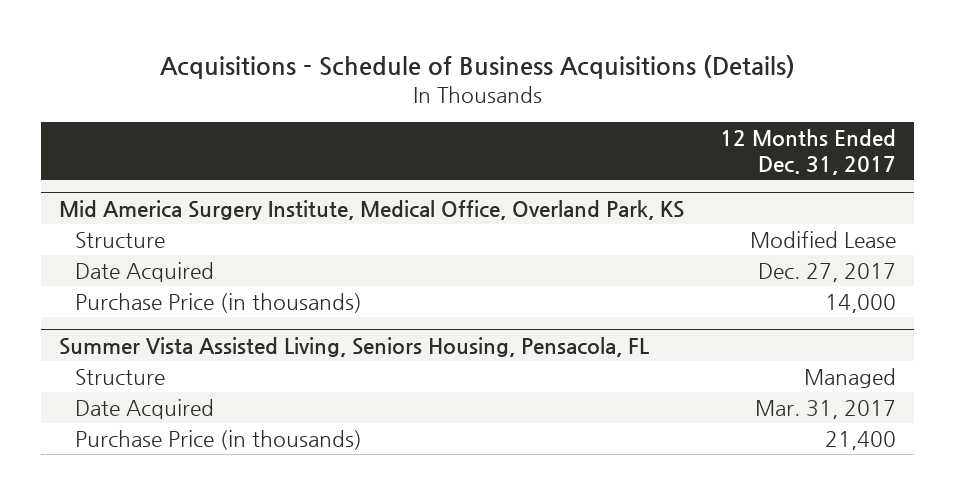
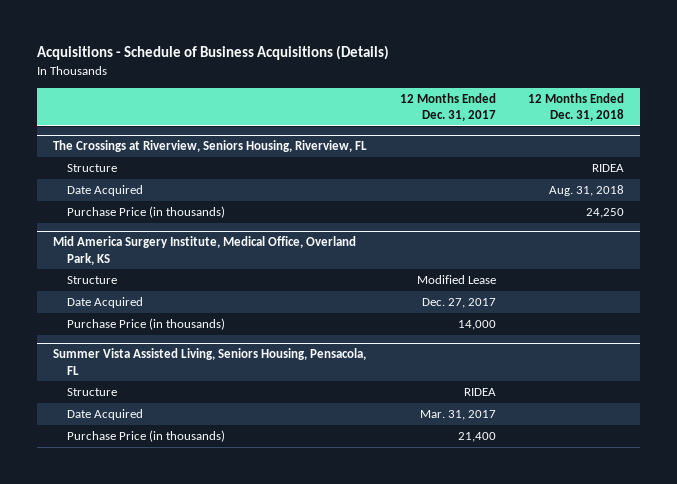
- | 12 Months Ended Dec. 31, 2017
+ | 12 Months Ended Dec. 31, 2017 | 12 Months Ended Dec. 31, 2018
+ The Crossings at Riverview, Seniors Housing, Riverview, FL
+ Structure | | RIDEA
+ Date Acquired | | Aug. 31, 2018
+ Purchase Price (in thousands) | | 24,250
@ Summer Vista Assisted Living, Seniors Housing, Pensacola, FL
- Structure | Managed
+ Structure | RIDEA |

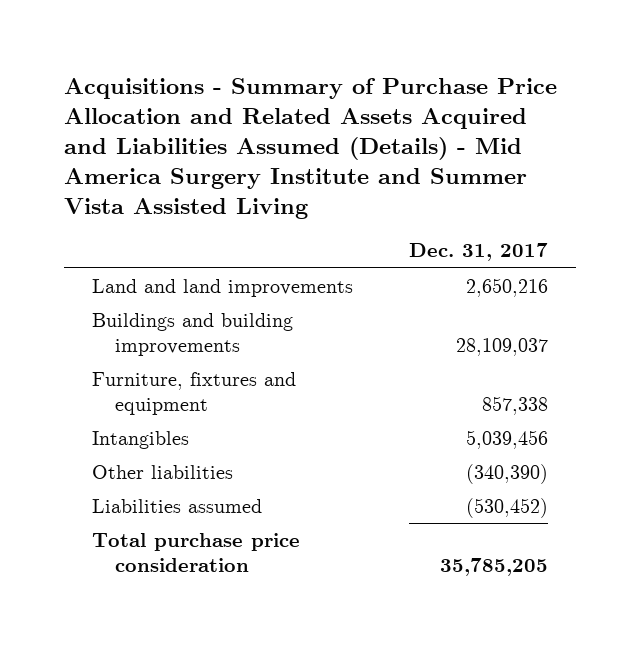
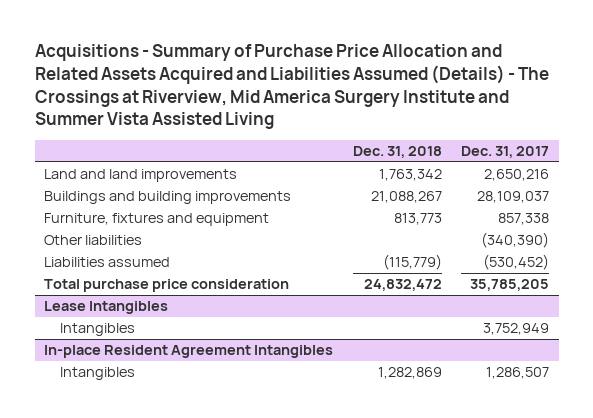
- Acquisitions - Summary of Purchase Price Allocation and Related Assets Acquired and Liabilities Assumed (Details) - Mid America Surgery Institute and Summer Vista Assisted Living
+ Acquisitions - Summary of Purchase Price Allocation and Related Assets Acquired and Liabilities Assumed (Details) - The Crossings at Riverview, Mid America Surgery Institute and Summer Vista Assisted Living
- | Dec. 31, 2017
+ | Dec. 31, 2018 | Dec. 31, 2017
- Intangibles | 5,039,456
+ Lease Intangibles
+ Intangibles | | 3,752,949
+ In-place Resident Agreement Intangibles
+ Intangibles | 1,282,869 | 1,286,507

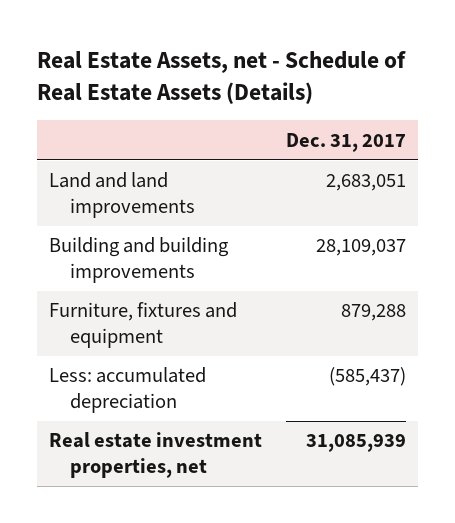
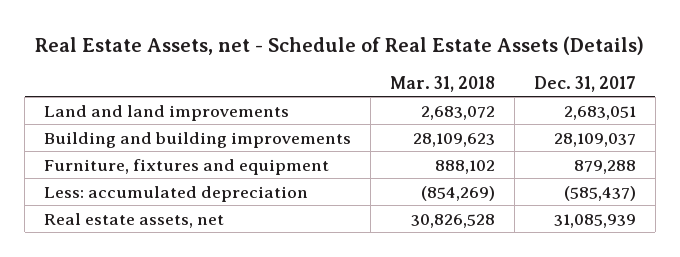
- | Dec. 31, 2017
+ | Mar. 31, 2018 | Dec. 31, 2017
- Real estate investment properties, net | 31,085,939
+ Real estate assets, net | 30,826,528 | 31,085,939

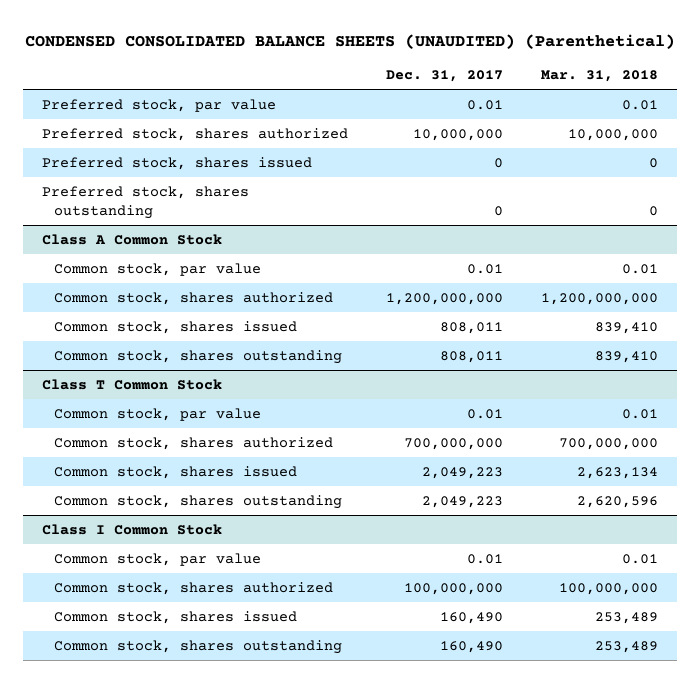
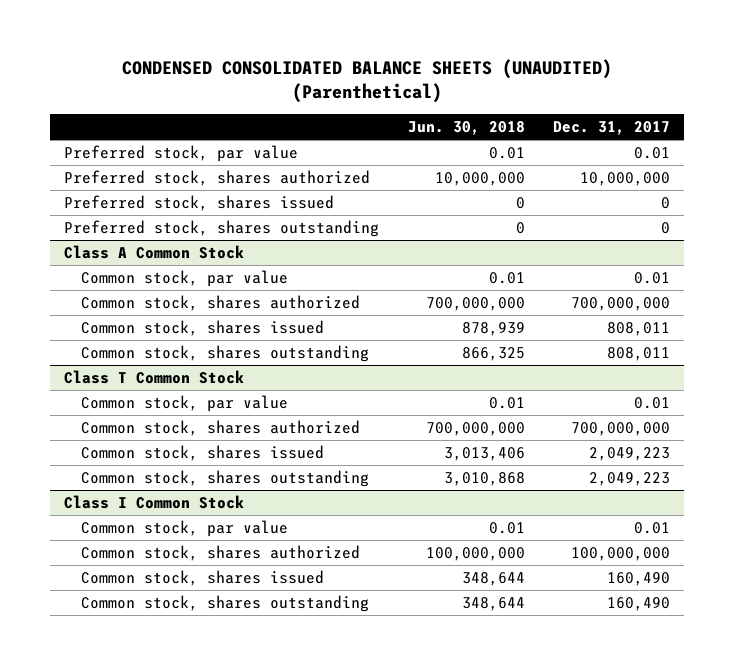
- | Dec. 31, 2017 | Mar. 31, 2018
+ | Jun. 30, 2018 | Dec. 31, 2017
@ Class A Common Stock
- Common stock, shares authorized | 1,200,000,000 | 1,200,000,000
+ Common stock, shares authorized | 700,000,000 | 700,000,000

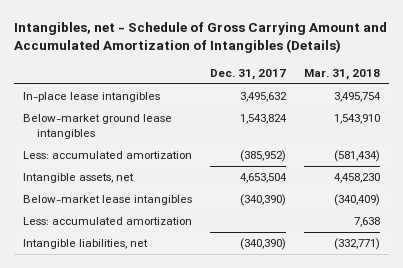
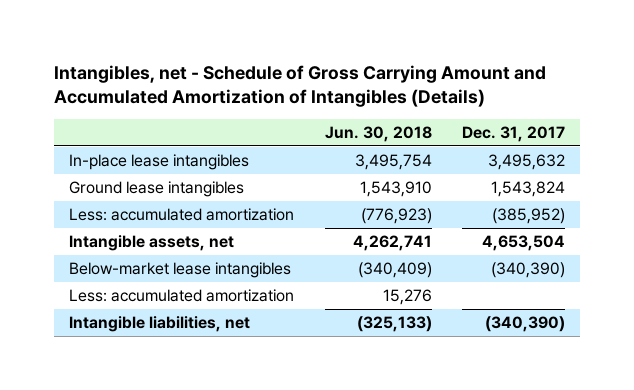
- | Dec. 31, 2017 | Mar. 31, 2018
+ | Jun. 30, 2018 | Dec. 31, 2017
- Below-market ground lease intangibles | 1,543,824 | 1,543,910
+ Ground lease intangibles | 1,543,910 | 1,543,824

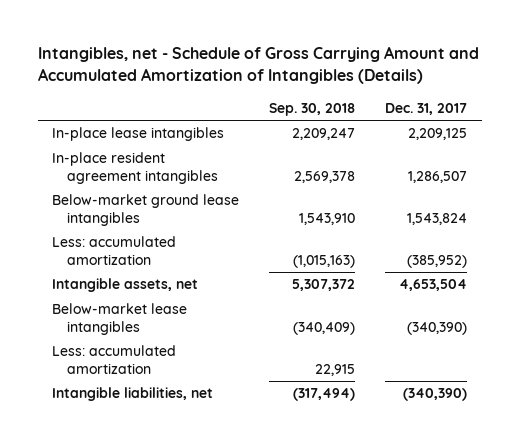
- | Jun. 30, 2018 | Dec. 31, 2017
+ | Sep. 30, 2018 | Dec. 31, 2017
- In-place lease intangibles | 3,495,754 | 3,495,632
- Ground lease intangibles | 1,543,910 | 1,543,824
+ In-place lease intangibles | 2,209,247 | 2,209,125
+ In-place resident agreement intangibles | 2,569,378 | 1,286,507
+ Below-market ground lease intangibles | 1,543,910 | 1,543,824

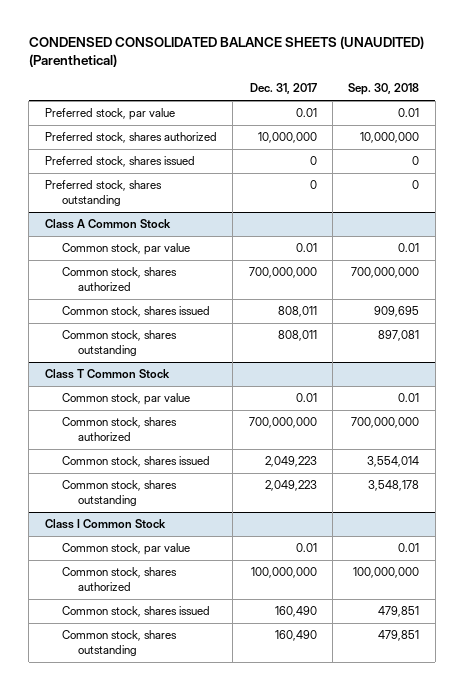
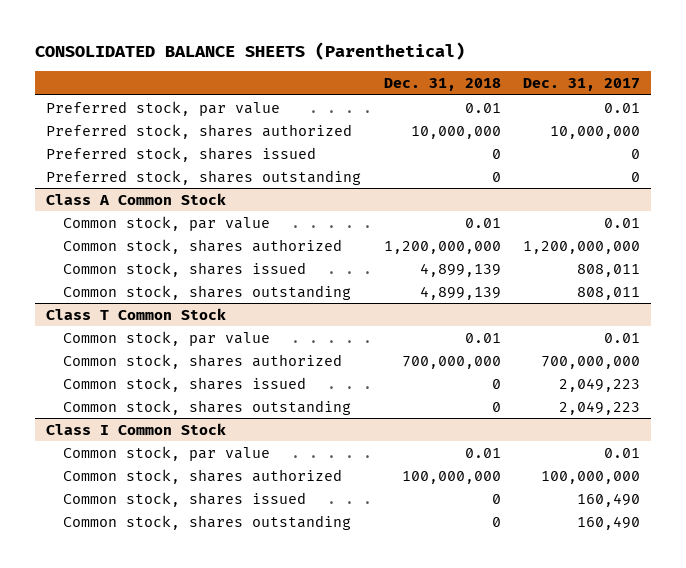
- CONDENSED CONSOLIDATED BALANCE SHEETS (UNAUDITED) (Parenthetical)
+ CONSOLIDATED BALANCE SHEETS (Parenthetical)
- | Dec. 31, 2017 | Sep. 30, 2018
+ | Dec. 31, 2018 | Dec. 31, 2017
@ Class A Common Stock
- Common stock, shares authorized | 700,000,000 | 700,000,000
+ Common stock, shares authorized | 1,200,000,000 | 1,200,000,000

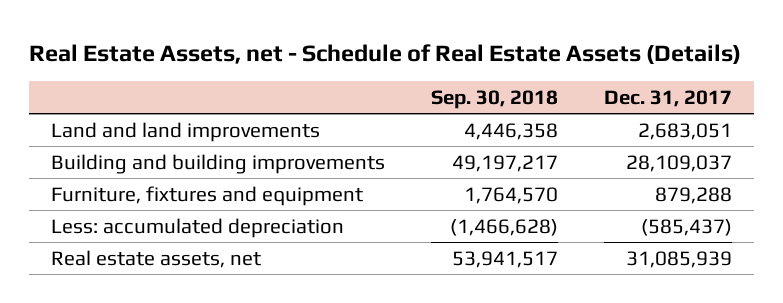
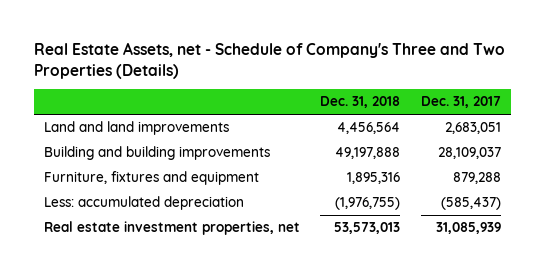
- Real Estate Assets, net - Schedule of Real Estate Assets (Details)
+ Real Estate Assets, net - Schedule of Company's Three and Two Properties (Details)
- | Sep. 30, 2018 | Dec. 31, 2017
+ | Dec. 31, 2018 | Dec. 31, 2017
- Real estate assets, net | 53,941,517 | 31,085,939
+ Real estate investment properties, net | 53,573,013 | 31,085,939

